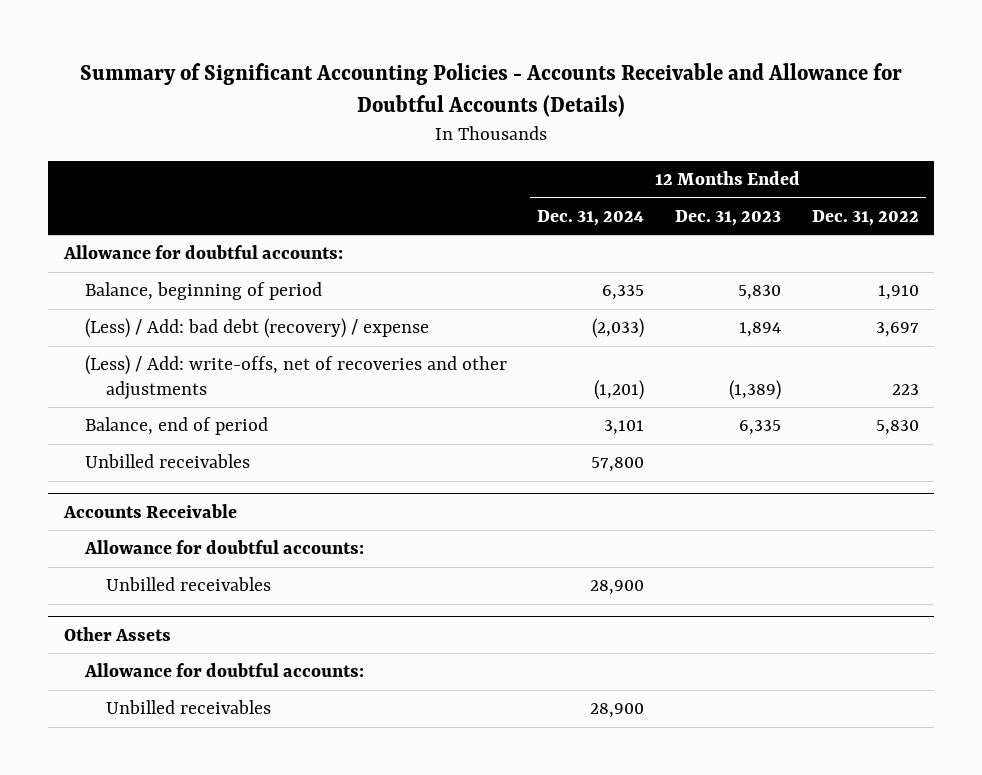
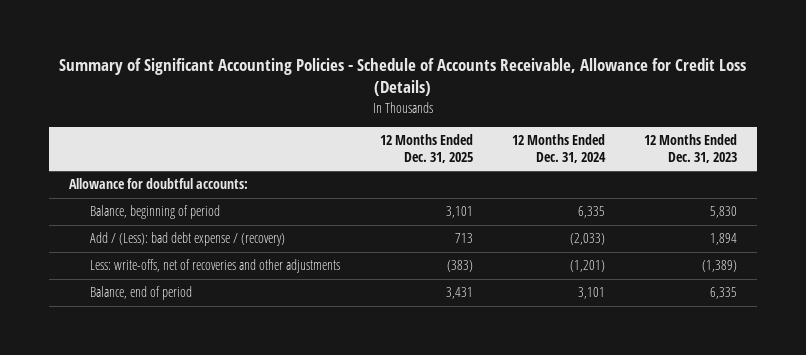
- Summary of Significant Accounting Policies - Accounts Receivable and Allowance for Doubtful Accounts (Details)
+ Summary of Significant Accounting Policies - Schedule of Accounts Receivable, Allowance for Credit Loss (Details)
- | 12 Months Ended Dec. 31, 2024 | 12 Months Ended Dec. 31, 2023 | 12 Months Ended Dec. 31, 2022
+ | 12 Months Ended Dec. 31, 2025 | 12 Months Ended Dec. 31, 2024 | 12 Months Ended Dec. 31, 2023
- (Less) / Add: bad debt (recovery) / expense | (2,033) | 1,894 | 3,697
- (Less) / Add: write-offs, net of recoveries and other adjustments | (1,201) | (1,389) | 223
+ Add / (Less): bad debt expense / (recovery) | 713 | (2,033) | 1,894
+ Less: write-offs, net of recoveries and other adjustments | (383) | (1,201) | (1,389)
- Unbilled receivables | 57,800 | |
- Accounts Receivable
- Allowance for doubtful accounts:
- Unbilled receivables | 28,900 | |
- Other Assets
- Allowance for doubtful accounts:
- Unbilled receivables | 28,900 | |

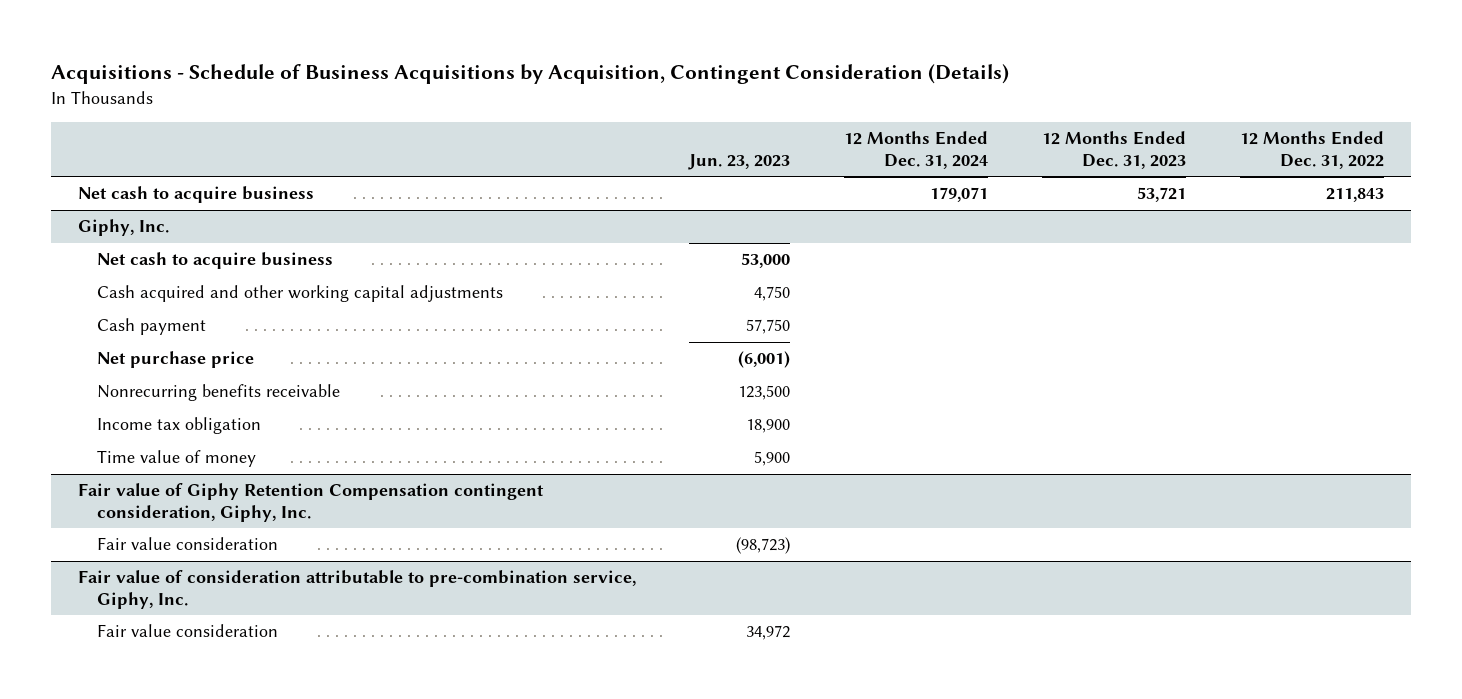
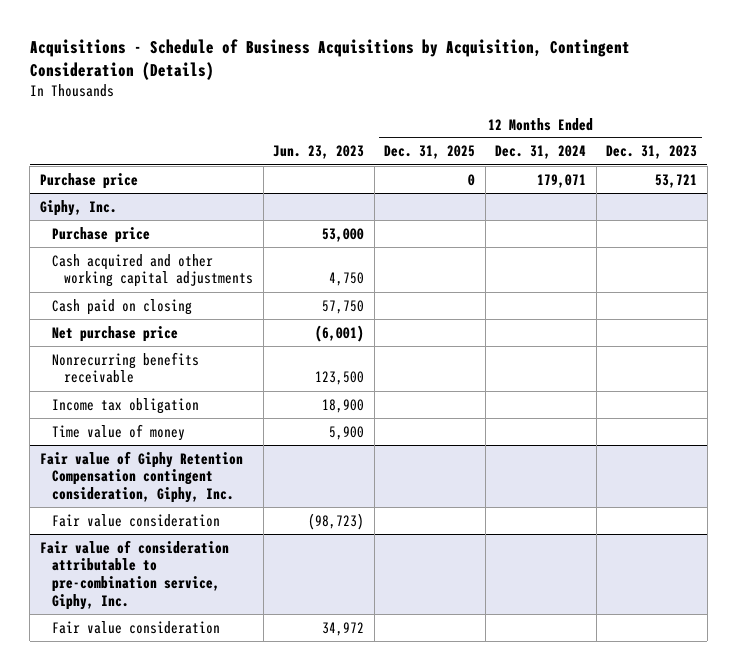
- | Jun. 23, 2023 | 12 Months Ended Dec. 31, 2024 | 12 Months Ended Dec. 31, 2023 | 12 Months Ended Dec. 31, 2022
+ | Jun. 23, 2023 | 12 Months Ended Dec. 31, 2025 | 12 Months Ended Dec. 31, 2024 | 12 Months Ended Dec. 31, 2023
- Net cash to acquire business | | 179,071 | 53,721 | 211,843
+ Purchase price | | 0 | 179,071 | 53,721
@ Giphy, Inc.
- Net cash to acquire business | 53,000 | | |
+ Purchase price | 53,000 | | |
- Cash payment | 57,750 | | |
+ Cash paid on closing | 57,750 | | |

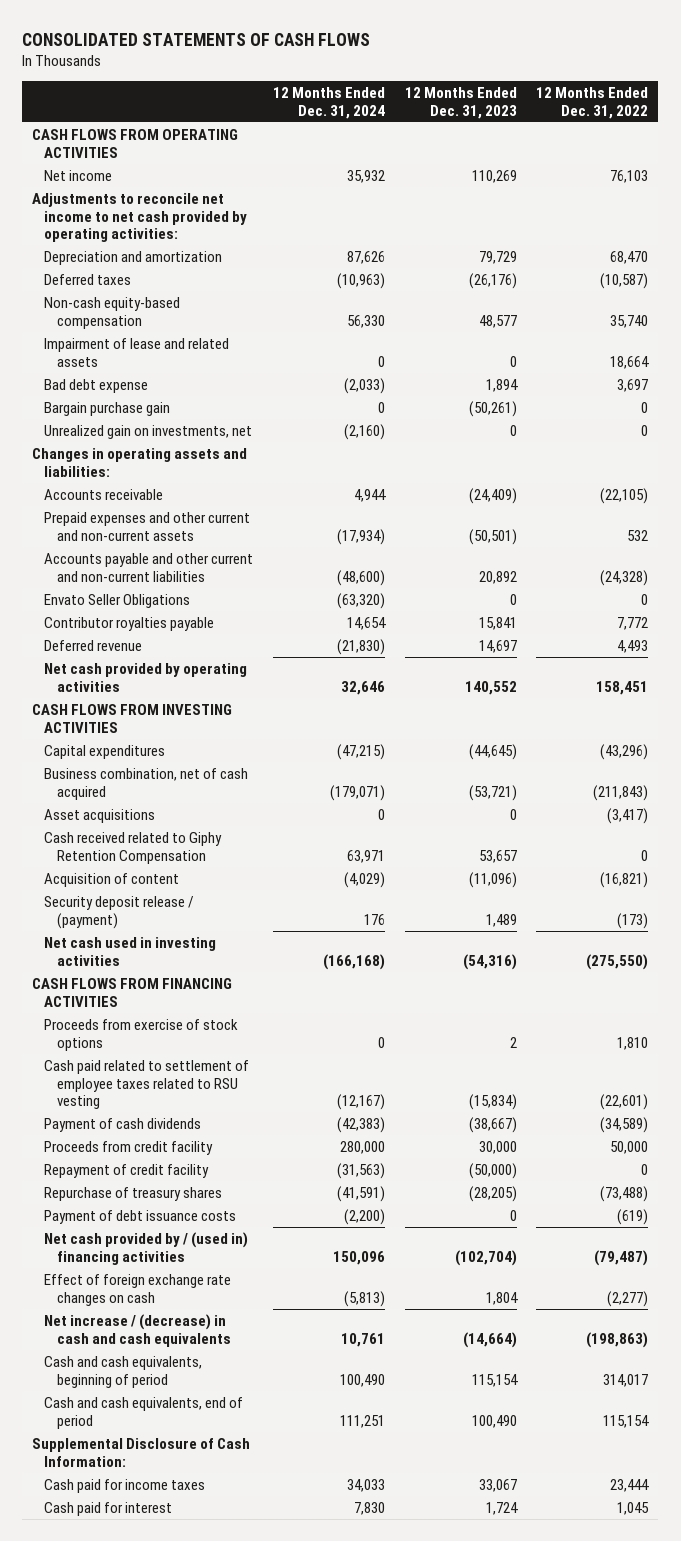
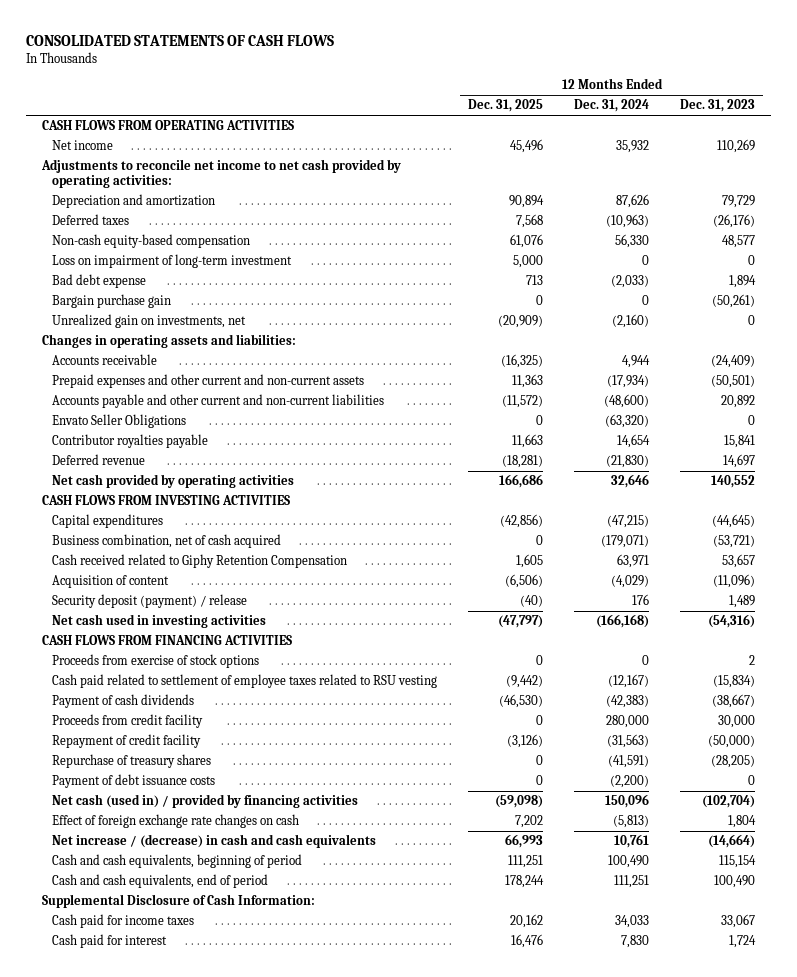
- | 12 Months Ended Dec. 31, 2024 | 12 Months Ended Dec. 31, 2023 | 12 Months Ended Dec. 31, 2022
+ | 12 Months Ended Dec. 31, 2025 | 12 Months Ended Dec. 31, 2024 | 12 Months Ended Dec. 31, 2023
- Impairment of lease and related assets | 0 | 0 | 18,664
+ Loss on impairment of long-term investment | 5,000 | 0 | 0
- Asset acquisitions | 0 | 0 | (3,417)
- Security deposit release / (payment) | 176 | 1,489 | (173)
+ Security deposit (payment) / release | (40) | 176 | 1,489
- Net cash provided by / (used in) financing activities | 150,096 | (102,704) | (79,487)
+ Net cash (used in) / provided by financing activities | (59,098) | 150,096 | (102,704)

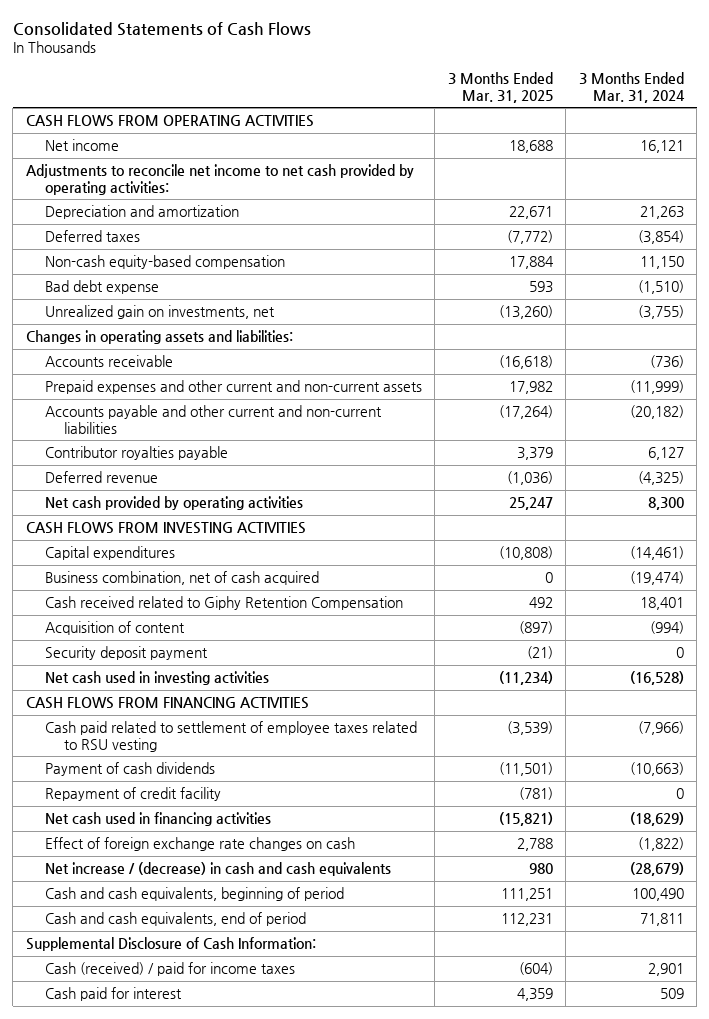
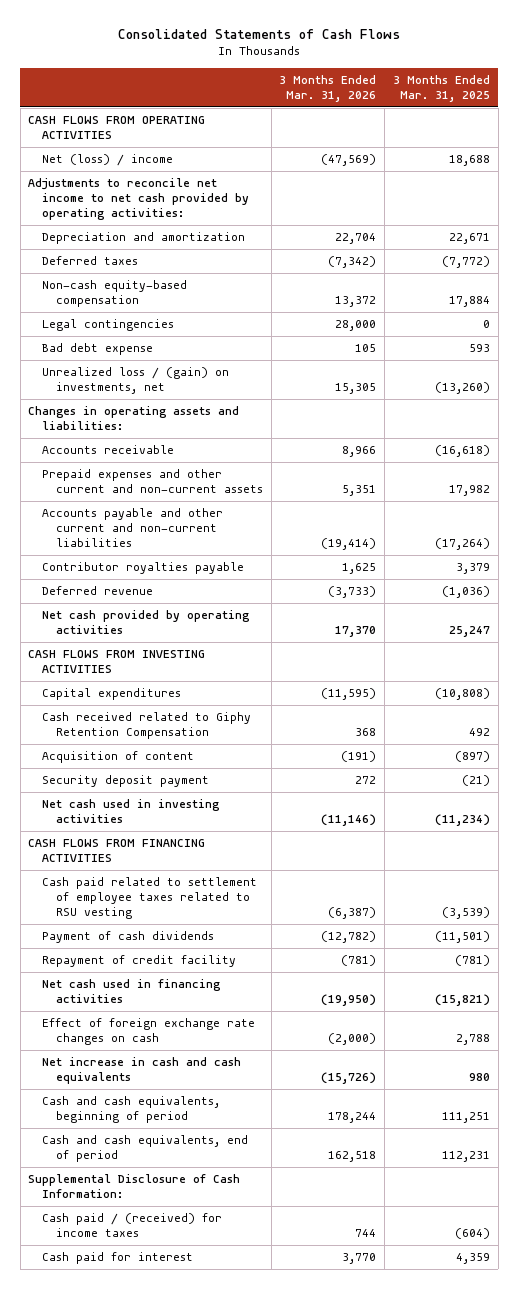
- | 3 Months Ended Mar. 31, 2025 | 3 Months Ended Mar. 31, 2024
+ | 3 Months Ended Mar. 31, 2026 | 3 Months Ended Mar. 31, 2025
- Net income | 18,688 | 16,121
+ Net (loss) / income | (47,569) | 18,688
+ Legal contingencies | 28,000 | 0
- Unrealized gain on investments, net | (13,260) | (3,755)
+ Unrealized loss / (gain) on investments, net | 15,305 | (13,260)
- Business combination, net of cash acquired | 0 | (19,474)
- Net increase / (decrease) in cash and cash equivalents | 980 | (28,679)
+ Net increase in cash and cash equivalents | (15,726) | 980
- Cash (received) / paid for income taxes | (604) | 2,901
+ Cash paid / (received) for income taxes | 744 | (604)

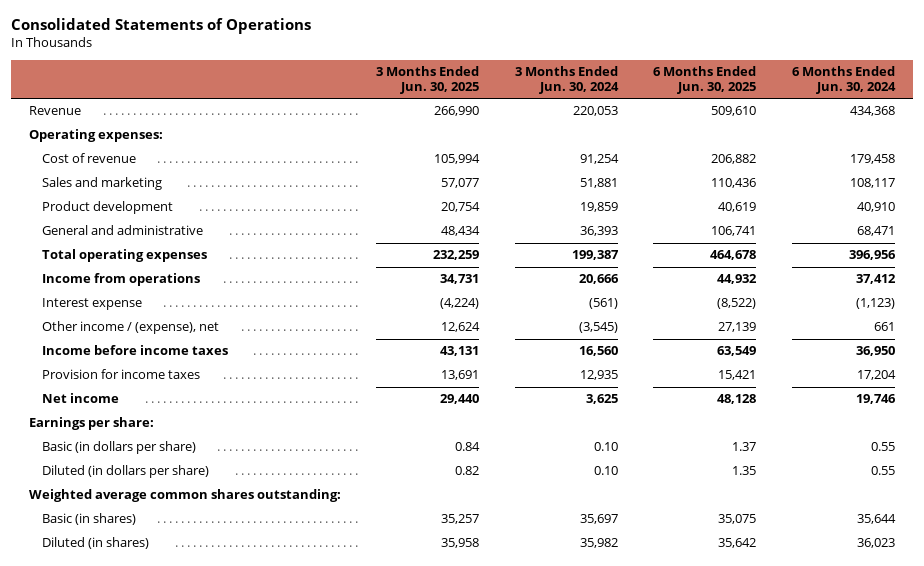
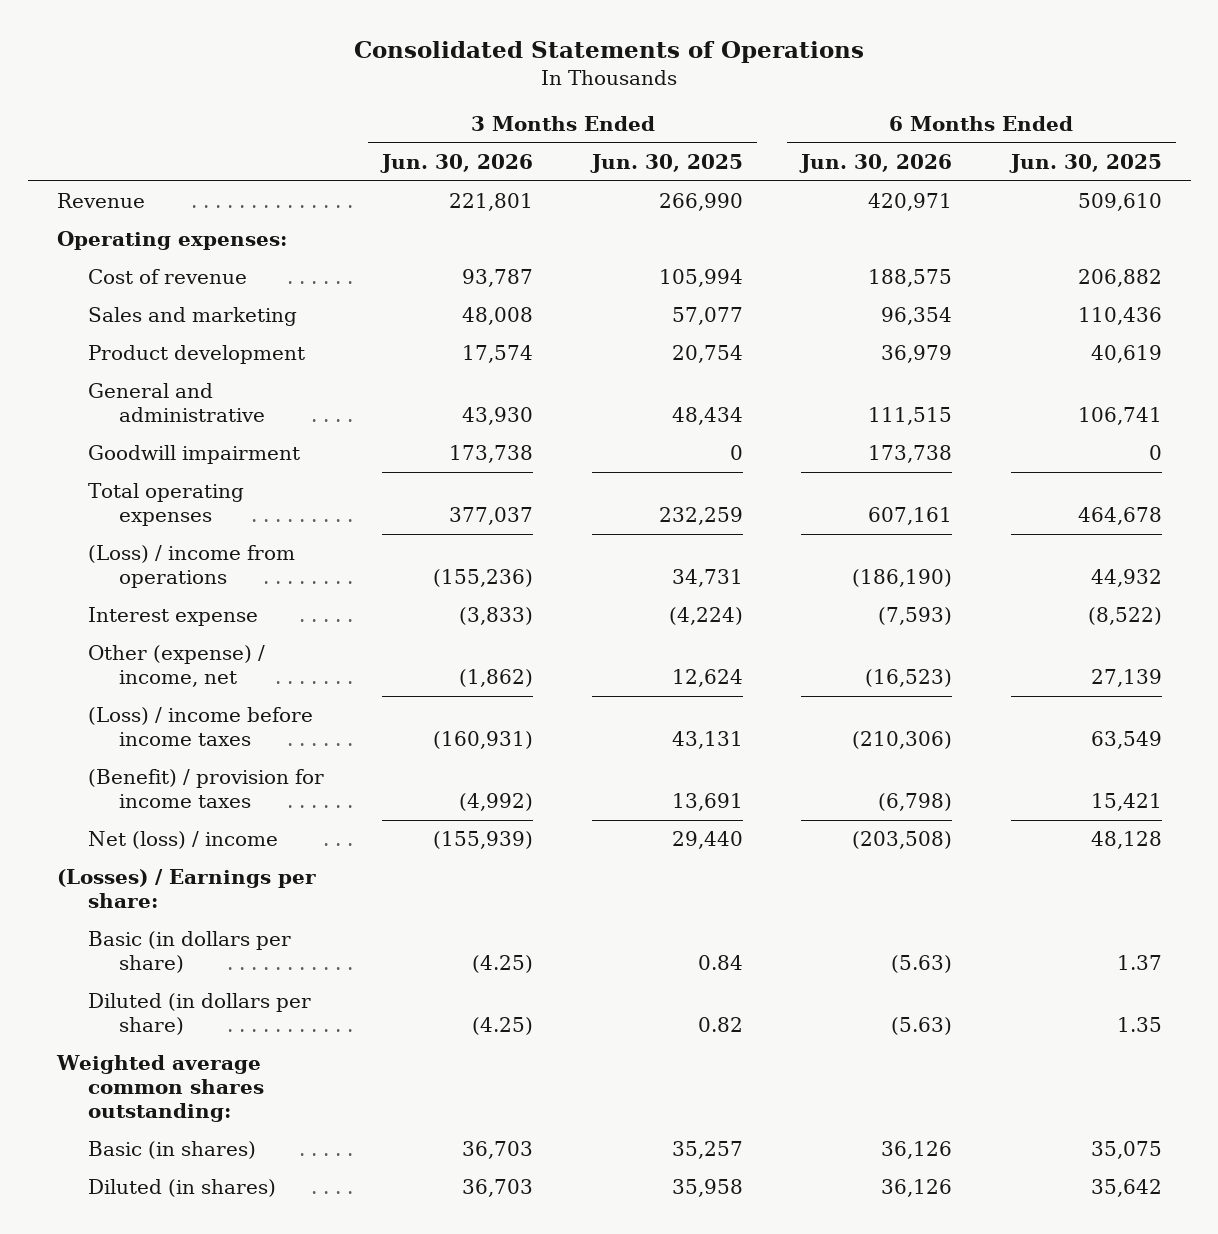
- | 3 Months Ended Jun. 30, 2025 | 3 Months Ended Jun. 30, 2024 | 6 Months Ended Jun. 30, 2025 | 6 Months Ended Jun. 30, 2024
+ | 3 Months Ended Jun. 30, 2026 | 3 Months Ended Jun. 30, 2025 | 6 Months Ended Jun. 30, 2026 | 6 Months Ended Jun. 30, 2025
+ Goodwill impairment | 173,738 | 0 | 173,738 | 0
- Income from operations | 34,731 | 20,666 | 44,932 | 37,412
+ (Loss) / income from operations | (155,236) | 34,731 | (186,190) | 44,932
- Other income / (expense), net | 12,624 | (3,545) | 27,139 | 661
- Income before income taxes | 43,131 | 16,560 | 63,549 | 36,950
- Provision for income taxes | 13,691 | 12,935 | 15,421 | 17,204
- Net income | 29,440 | 3,625 | 48,128 | 19,746
- Earnings per share:
+ Other (expense) / income, net | (1,862) | 12,624 | (16,523) | 27,139
+ (Loss) / income before income taxes | (160,931) | 43,131 | (210,306) | 63,549
+ (Benefit) / provision for income taxes | (4,992) | 13,691 | (6,798) | 15,421
+ Net (loss) / income | (155,939) | 29,440 | (203,508) | 48,128
+ (Losses) / Earnings per share:

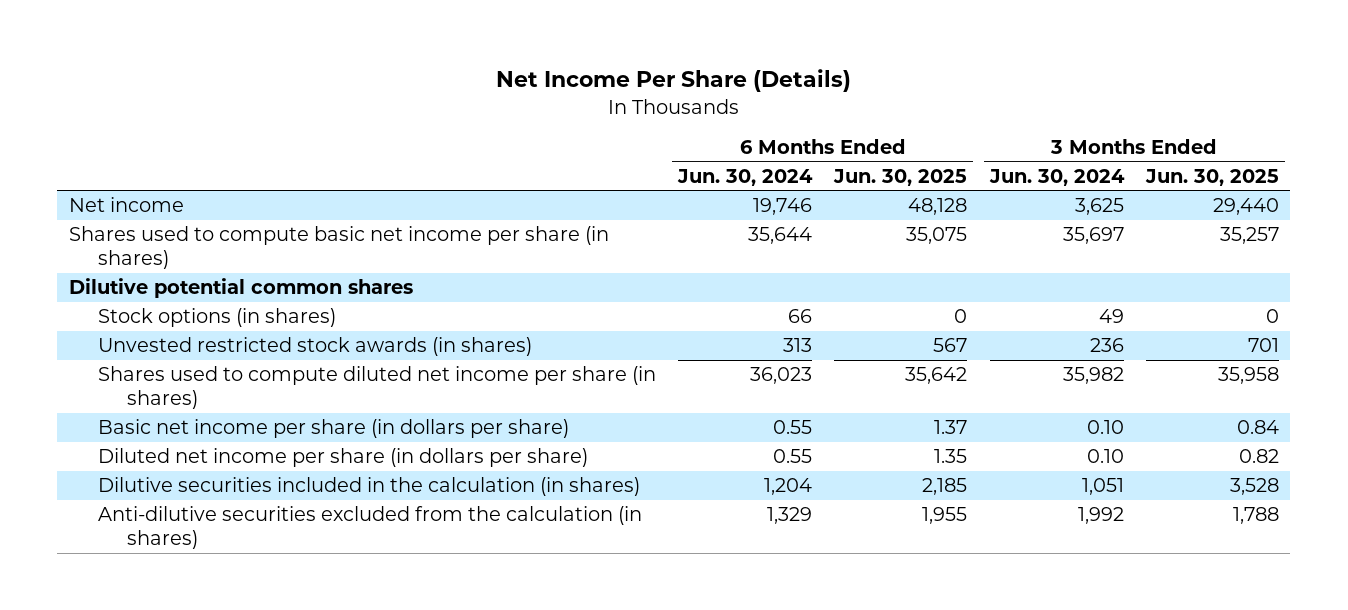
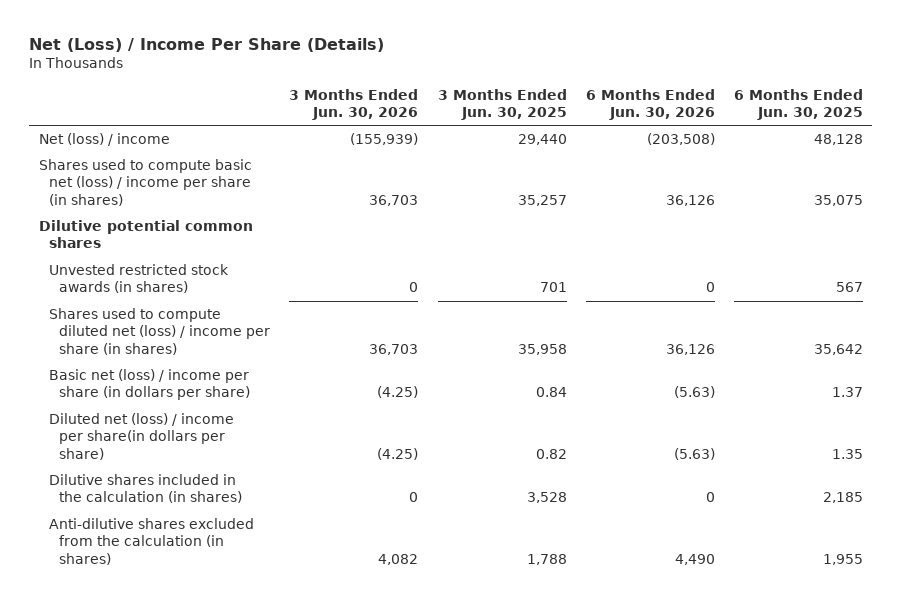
- Net Income Per Share (Details)
+ Net (Loss) / Income Per Share (Details)
- | 6 Months Ended Jun. 30, 2024 | 6 Months Ended Jun. 30, 2025 | 3 Months Ended Jun. 30, 2024 | 3 Months Ended Jun. 30, 2025
+ | 3 Months Ended Jun. 30, 2026 | 3 Months Ended Jun. 30, 2025 | 6 Months Ended Jun. 30, 2026 | 6 Months Ended Jun. 30, 2025
- Net income | 19,746 | 48,128 | 3,625 | 29,440
- Shares used to compute basic net income per share (in shares) | 35,644 | 35,075 | 35,697 | 35,257
+ Net (loss) / income | (155,939) | 29,440 | (203,508) | 48,128
+ Shares used to compute basic net (loss) / income per share (in shares) | 36,703 | 35,257 | 36,126 | 35,075
- Stock options (in shares) | 66 | 0 | 49 | 0
- Shares used to compute diluted net income per share (in shares) | 36,023 | 35,642 | 35,982 | 35,958
- Basic net income per share (in dollars per share) | 0.55 | 1.37 | 0.10 | 0.84
- Diluted net income per share (in dollars per share) | 0.55 | 1.35 | 0.10 | 0.82
- Dilutive securities included in the calculation (in shares) | 1,204 | 2,185 | 1,051 | 3,528
- Anti-dilutive securities excluded from the calculation (in shares) | 1,329 | 1,955 | 1,992 | 1,788
+ Shares used to compute diluted net (loss) / income per share (in shares) | 36,703 | 35,958 | 36,126 | 35,642
+ Basic net (loss) / income per share (in dollars per share) | (4.25) | 0.84 | (5.63) | 1.37
+ Diluted net (loss) / income per share(in dollars per share) | (4.25) | 0.82 | (5.63) | 1.35
+ Dilutive shares included in the calculation (in shares) | 0 | 3,528 | 0 | 2,185
+ Anti-dilutive shares excluded from the calculation (in shares) | 4,082 | 1,788 | 4,490 | 1,955

